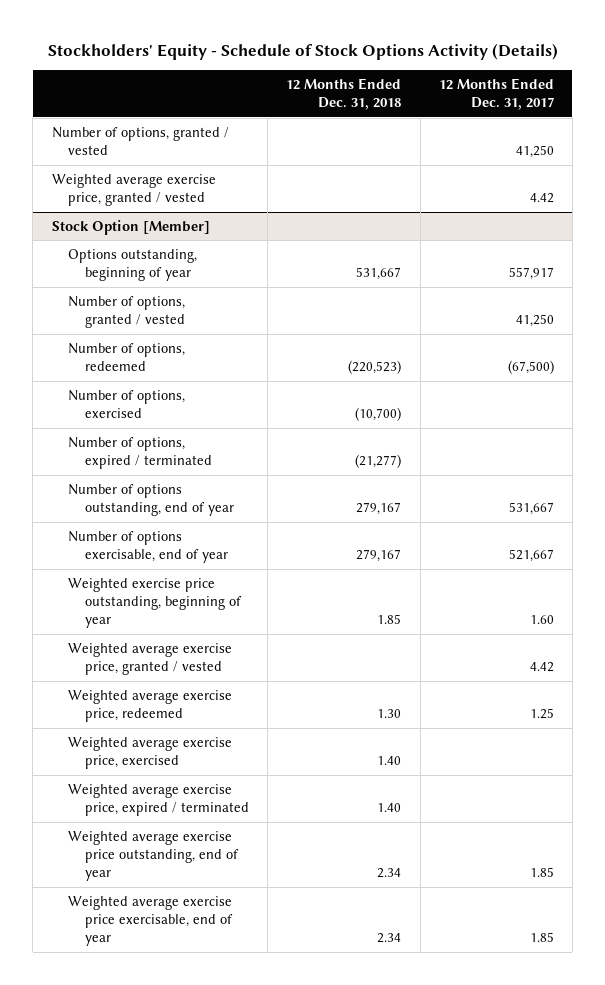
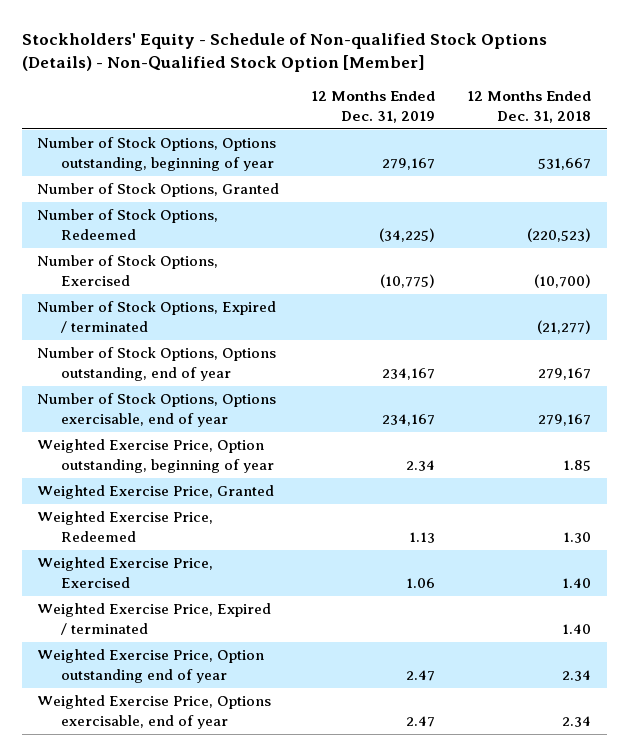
- Stockholders' Equity - Schedule of Stock Options Activity (Details)
+ Stockholders' Equity - Schedule of Non-qualified Stock Options (Details) - Non-Qualified Stock Option [Member]
- | 12 Months Ended Dec. 31, 2018 | 12 Months Ended Dec. 31, 2017
+ | 12 Months Ended Dec. 31, 2019 | 12 Months Ended Dec. 31, 2018
- Number of options, granted / vested | | 41,250
- Weighted average exercise price, granted / vested | | 4.42
- Stock Option [Member]
- Options outstanding, beginning of year | 531,667 | 557,917
- Number of options, granted / vested | | 41,250
- Number of options, redeemed | (220,523) | (67,500)
- Number of options, exercised | (10,700) |
- Number of options, expired / terminated | (21,277) |
- Number of options outstanding, end of year | 279,167 | 531,667
- Number of options exercisable, end of year | 279,167 | 521,667
- Weighted exercise price outstanding, beginning of year | 1.85 | 1.60
- Weighted average exercise price, granted / vested | | 4.42
- Weighted average exercise price, redeemed | 1.30 | 1.25
- Weighted average exercise price, exercised | 1.40 |
- Weighted average exercise price, expired / terminated | 1.40 |
- Weighted average exercise price outstanding, end of year | 2.34 | 1.85
- Weighted average exercise price exercisable, end of year | 2.34 | 1.85
+ Number of Stock Options, Options outstanding, beginning of year | 279,167 | 531,667
+ Number of Stock Options, Granted
+ Number of Stock Options, Redeemed | (34,225) | (220,523)
+ Number of Stock Options, Exercised | (10,775) | (10,700)
+ Number of Stock Options, Expired / terminated | | (21,277)
+ Number of Stock Options, Options outstanding, end of year | 234,167 | 279,167
+ Number of Stock Options, Options exercisable, end of year | 234,167 | 279,167
+ Weighted Exercise Price, Option outstanding, beginning of year | 2.34 | 1.85
+ Weighted Exercise Price, Granted
+ Weighted Exercise Price, Redeemed | 1.13 | 1.30
+ Weighted Exercise Price, Exercised | 1.06 | 1.40
+ Weighted Exercise Price, Expired / terminated | | 1.40
+ Weighted Exercise Price, Option outstanding end of year | 2.47 | 2.34
+ Weighted Exercise Price, Options exercisable, end of year | 2.47 | 2.34

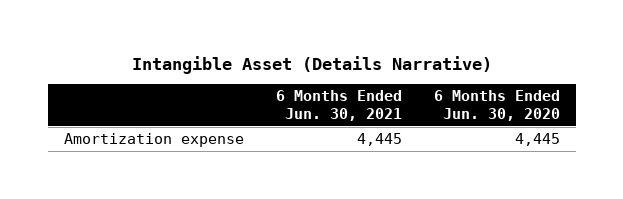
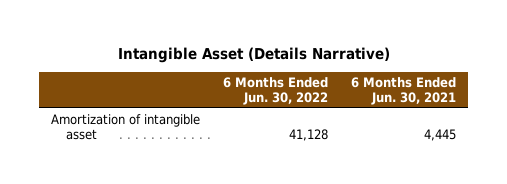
- | 6 Months Ended Jun. 30, 2021 | 6 Months Ended Jun. 30, 2020
+ | 6 Months Ended Jun. 30, 2022 | 6 Months Ended Jun. 30, 2021
- Amortization expense | 4,445 | 4,445
+ Amortization of intangible asset | 41,128 | 4,445

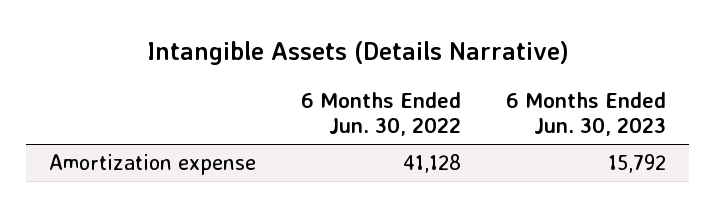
- Intangible Asset (Details Narrative)
+ Intangible Assets (Details Narrative)
- | 6 Months Ended Jun. 30, 2022 | 6 Months Ended Jun. 30, 2021
+ | 6 Months Ended Jun. 30, 2022 | 6 Months Ended Jun. 30, 2023
- Amortization of intangible asset | 41,128 | 4,445
+ Amortization expense | 41,128 | 15,792

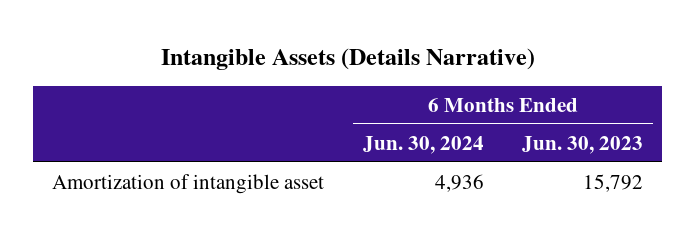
- | 6 Months Ended Jun. 30, 2022 | 6 Months Ended Jun. 30, 2023
+ | 6 Months Ended Jun. 30, 2024 | 6 Months Ended Jun. 30, 2023
- Amortization expense | 41,128 | 15,792
+ Amortization of intangible asset | 4,936 | 15,792

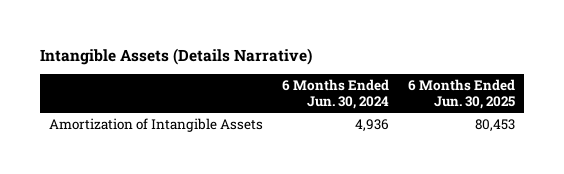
- | 6 Months Ended Jun. 30, 2024 | 6 Months Ended Jun. 30, 2023
+ | 6 Months Ended Jun. 30, 2024 | 6 Months Ended Jun. 30, 2025
- Amortization of intangible asset | 4,936 | 15,792
+ Amortization of Intangible Assets | 4,936 | 80,453

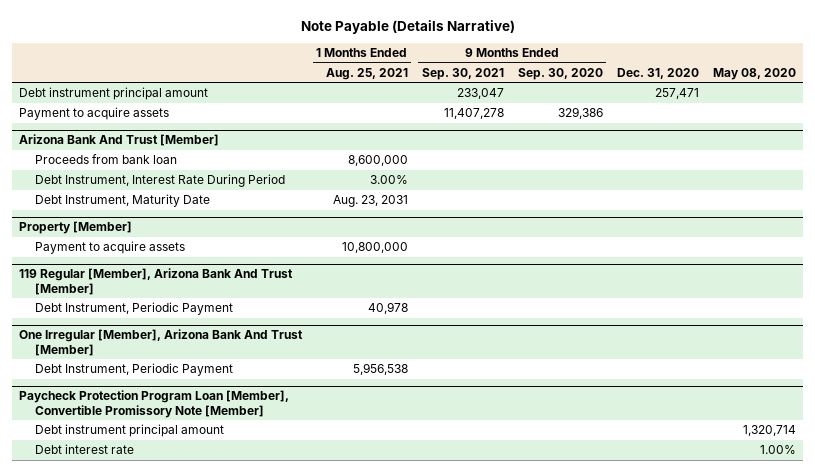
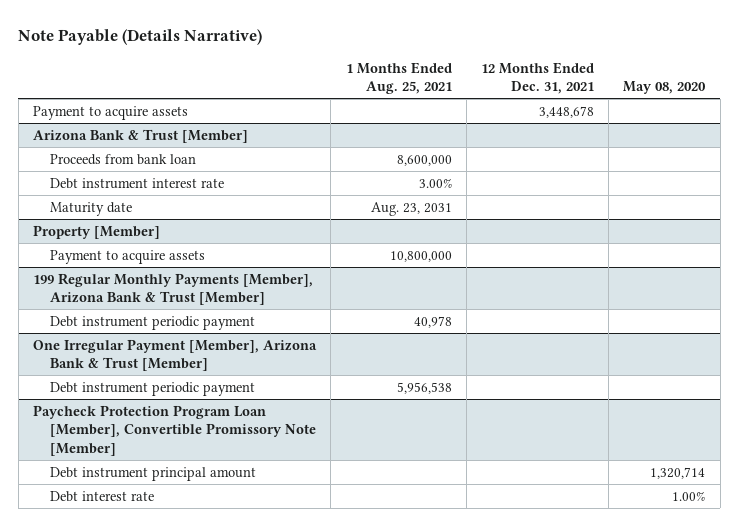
- | 1 Months Ended Aug. 25, 2021 | 9 Months Ended Sep. 30, 2021 | 9 Months Ended Sep. 30, 2020 | Dec. 31, 2020 | May 08, 2020
+ | 1 Months Ended Aug. 25, 2021 | 12 Months Ended Dec. 31, 2021 | May 08, 2020
- Debt instrument principal amount | | 233,047 | | 257,471 |
- Arizona Bank And Trust [Member]
+ Arizona Bank & Trust [Member]
- Debt Instrument, Interest Rate During Period | 3.00% | | | |
- Debt Instrument, Maturity Date | Aug. 23, 2031 | | | |
+ Debt instrument interest rate | 3.00% | |
+ Maturity date | Aug. 23, 2031 | |
- 119 Regular [Member], Arizona Bank And Trust [Member]
- Debt Instrument, Periodic Payment | 40,978 | | | |
- One Irregular [Member], Arizona Bank And Trust [Member]
- Debt Instrument, Periodic Payment | 5,956,538 | | | |
+ 199 Regular Monthly Payments [Member], Arizona Bank & Trust [Member]
+ Debt instrument periodic payment | 40,978 | |
+ One Irregular Payment [Member], Arizona Bank & Trust [Member]
+ Debt instrument periodic payment | 5,956,538 | |

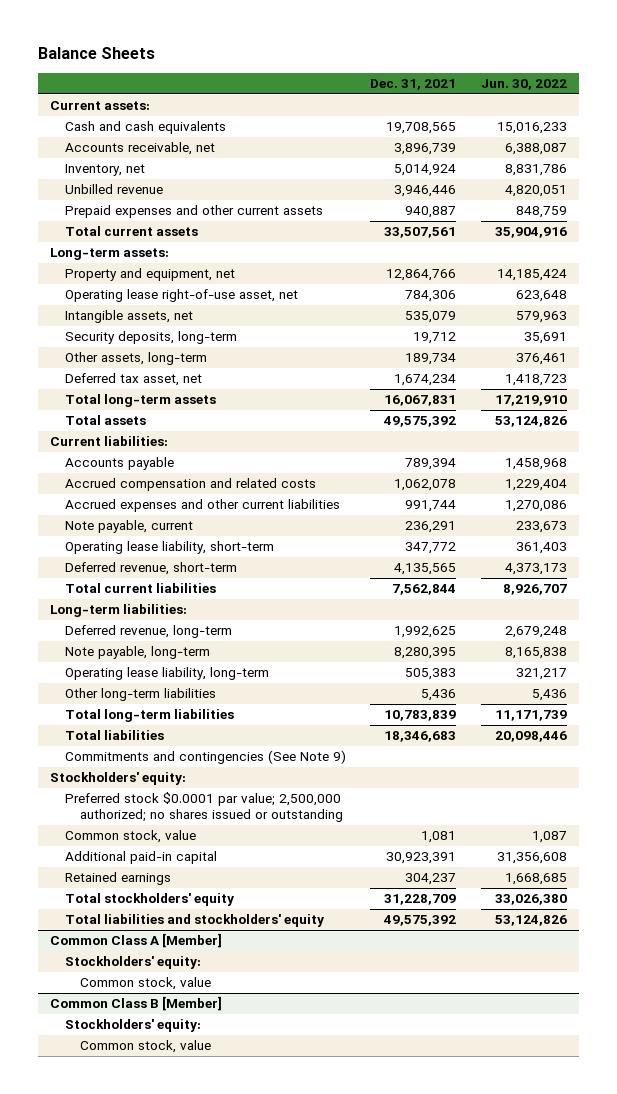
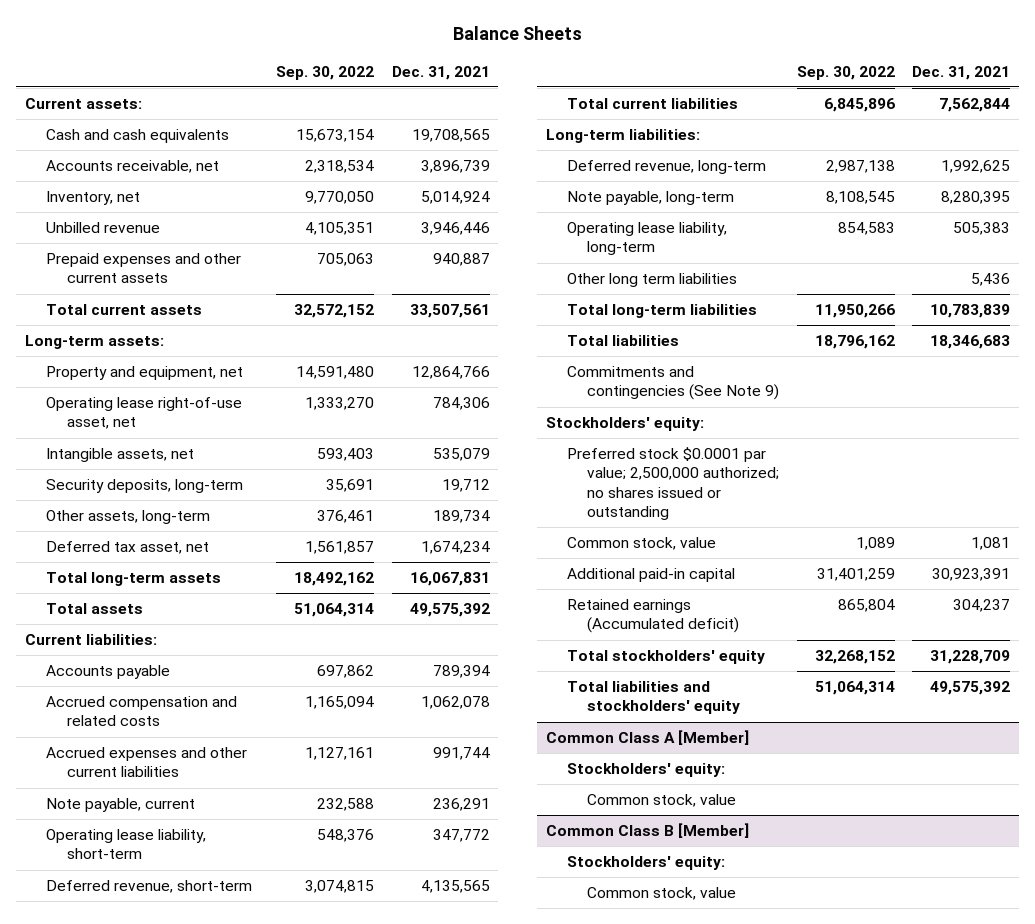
- | Dec. 31, 2021 | Jun. 30, 2022
+ | Sep. 30, 2022 | Dec. 31, 2021
- Other long-term liabilities | 5,436 | 5,436
+ Other long term liabilities | | 5,436
- Retained earnings | 304,237 | 1,668,685
+ Retained earnings (Accumulated deficit) | 865,804 | 304,237

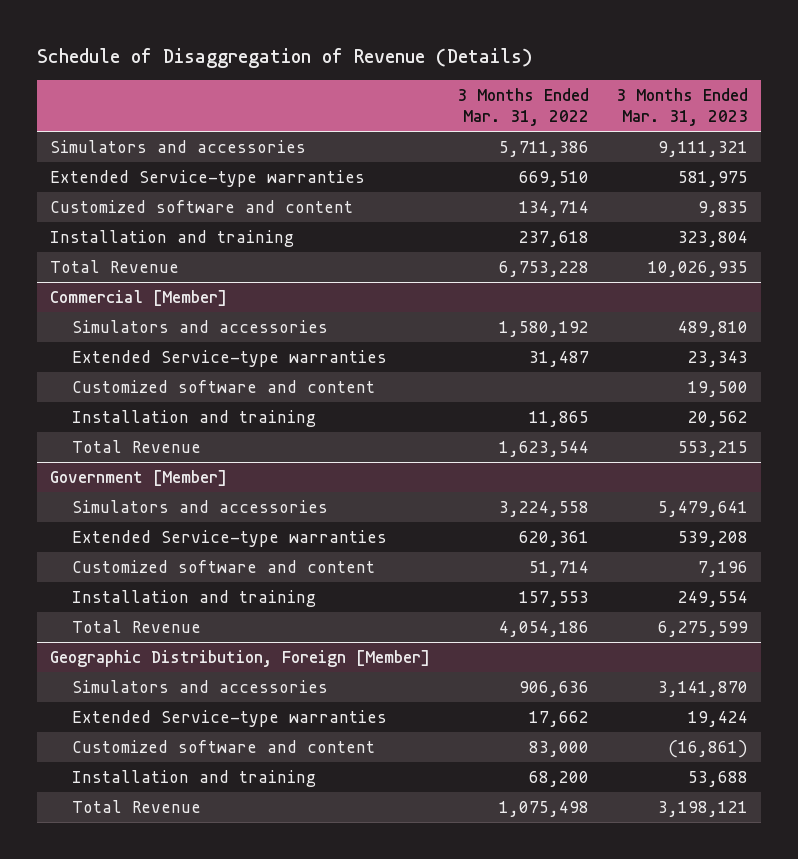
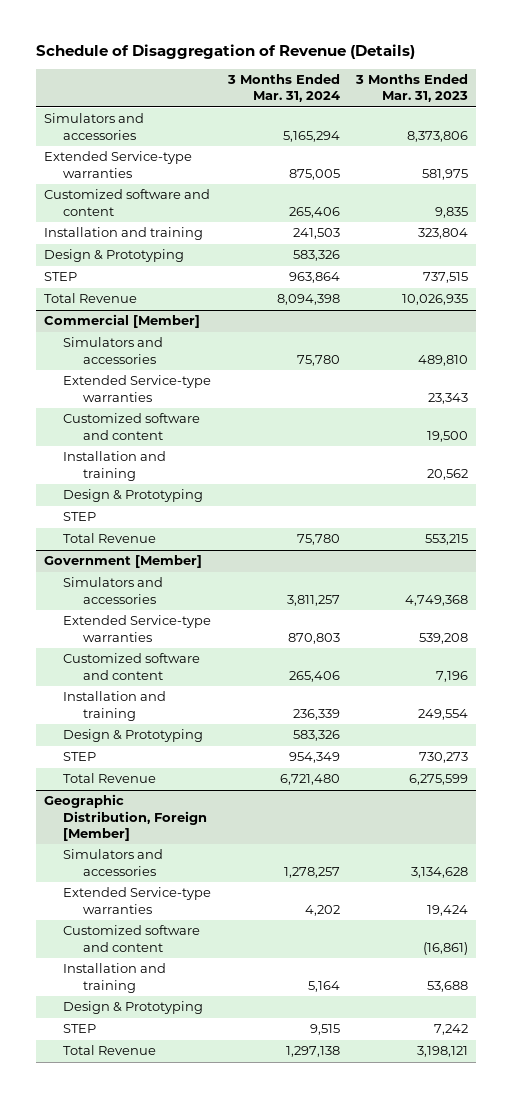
- | 3 Months Ended Mar. 31, 2022 | 3 Months Ended Mar. 31, 2023
+ | 3 Months Ended Mar. 31, 2024 | 3 Months Ended Mar. 31, 2023
- Simulators and accessories | 5,711,386 | 9,111,321
+ Simulators and accessories | 5,165,294 | 8,373,806
+ Design & Prototyping | 583,326 |
+ STEP | 963,864 | 737,515
@ Commercial [Member]
+ Design & Prototyping
+ STEP
@ Government [Member]
- Simulators and accessories | 3,224,558 | 5,479,641
+ Simulators and accessories | 3,811,257 | 4,749,368
+ Design & Prototyping | 583,326 |
+ STEP | 954,349 | 730,273
@ Geographic Distribution, Foreign [Member]
- Simulators and accessories | 906,636 | 3,141,870
+ Simulators and accessories | 1,278,257 | 3,134,628
+ Design & Prototyping
+ STEP | 9,515 | 7,242

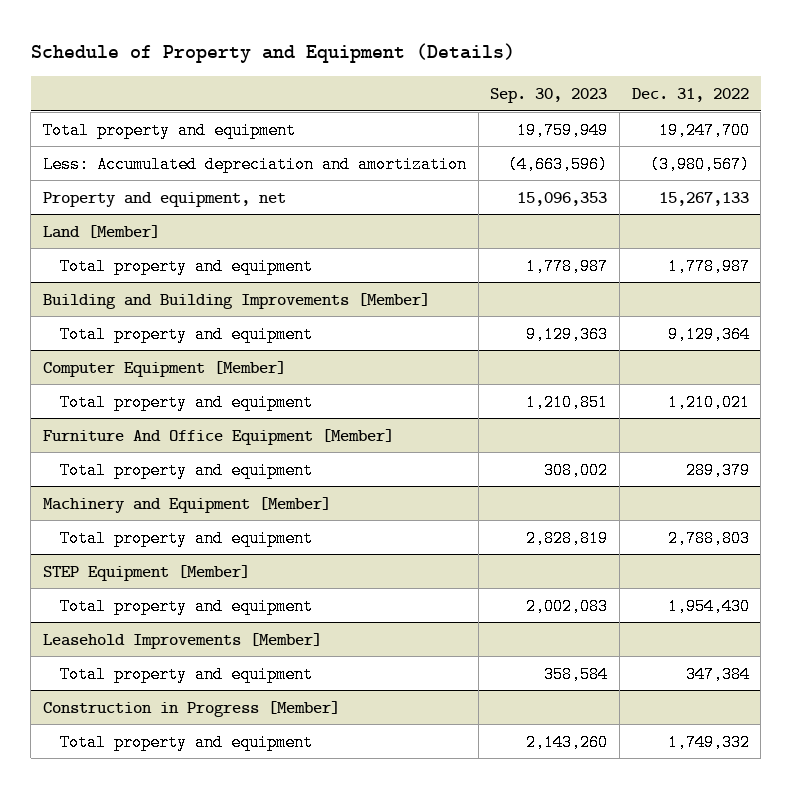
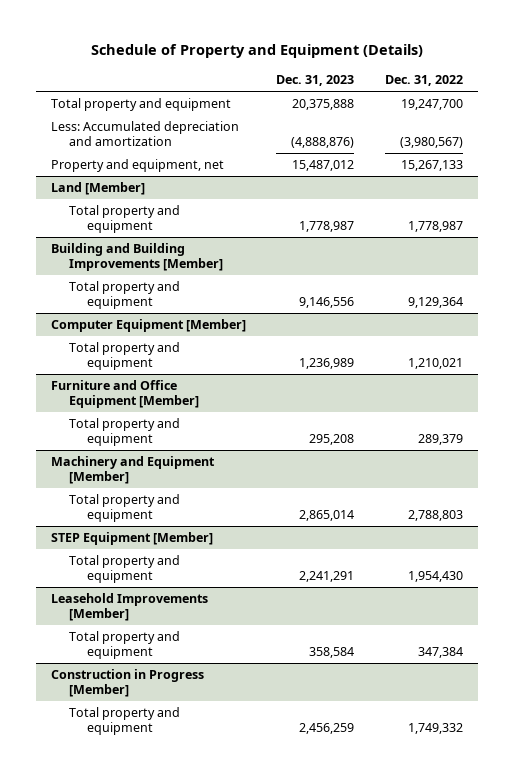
- | Sep. 30, 2023 | Dec. 31, 2022
+ | Dec. 31, 2023 | Dec. 31, 2022
- Furniture And Office Equipment [Member]
+ Furniture and Office Equipment [Member]

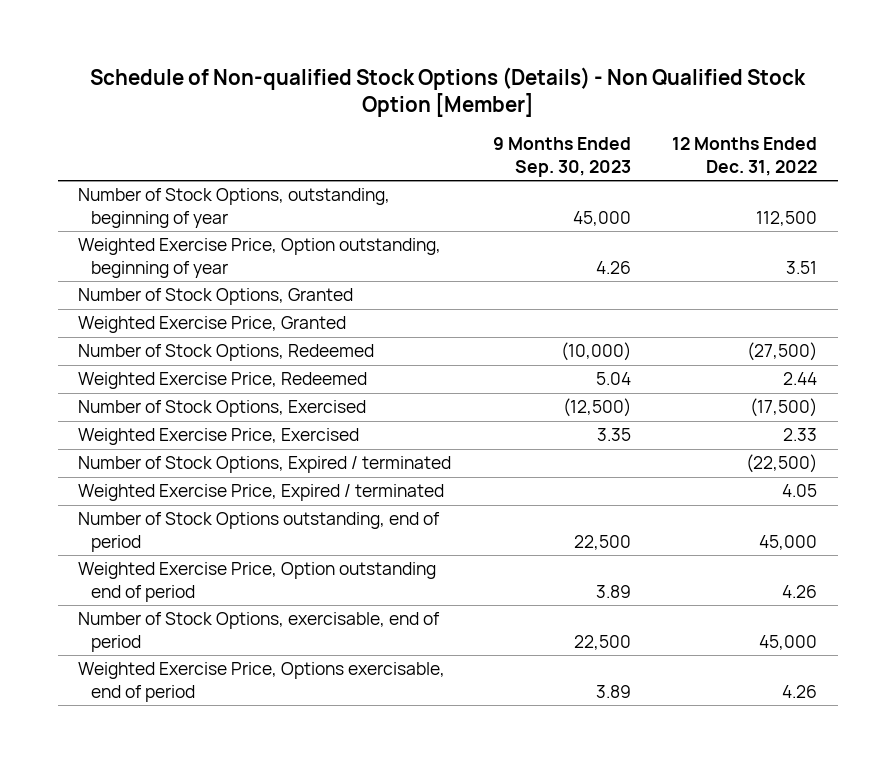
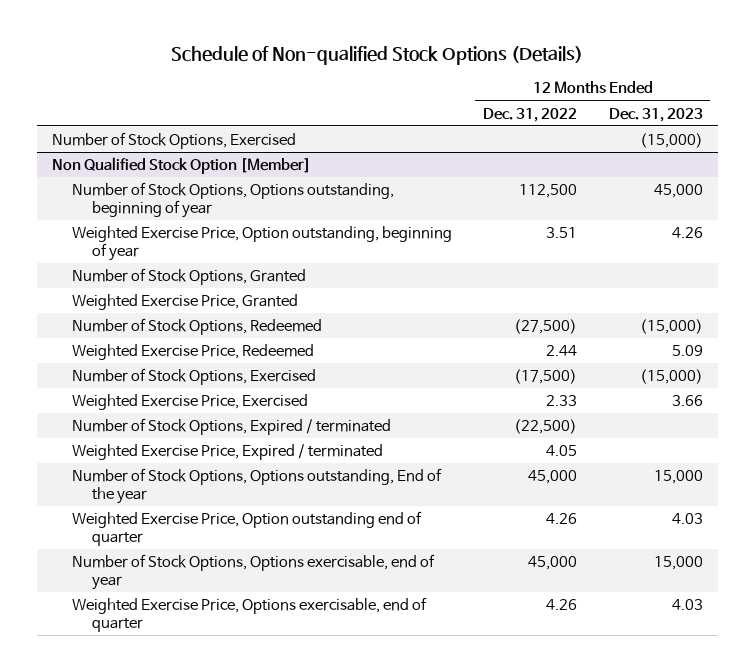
- Schedule of Non-qualified Stock Options (Details) - Non Qualified Stock Option [Member]
+ Schedule of Non-qualified Stock Options (Details)
- | 9 Months Ended Sep. 30, 2023 | 12 Months Ended Dec. 31, 2022
+ | 12 Months Ended Dec. 31, 2022 | 12 Months Ended Dec. 31, 2023
- Number of Stock Options, outstanding, beginning of year | 45,000 | 112,500
+ Number of Stock Options, Exercised | | (15,000)
+ Non Qualified Stock Option [Member]
+ Number of Stock Options, Options outstanding, beginning of year | 112,500 | 45,000
- Number of Stock Options outstanding, end of period | 22,500 | 45,000
- Weighted Exercise Price, Option outstanding end of period | 3.89 | 4.26
- Number of Stock Options, exercisable, end of period | 22,500 | 45,000
- Weighted Exercise Price, Options exercisable, end of period | 3.89 | 4.26
+ Number of Stock Options, Options outstanding, End of the year | 45,000 | 15,000
+ Weighted Exercise Price, Option outstanding end of quarter | 4.26 | 4.03
+ Number of Stock Options, Options exercisable, end of year | 45,000 | 15,000
+ Weighted Exercise Price, Options exercisable, end of quarter | 4.26 | 4.03

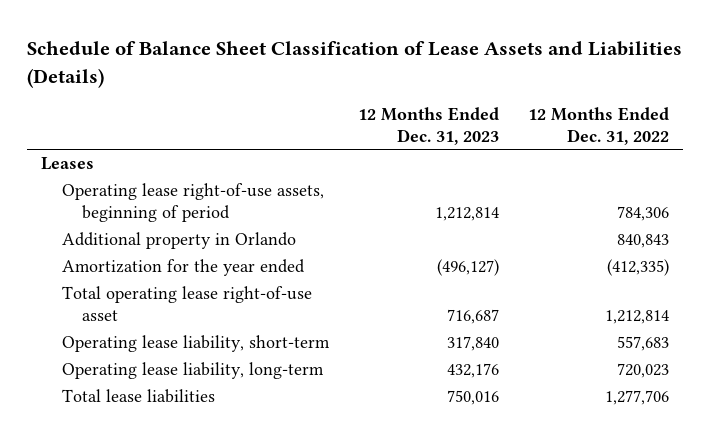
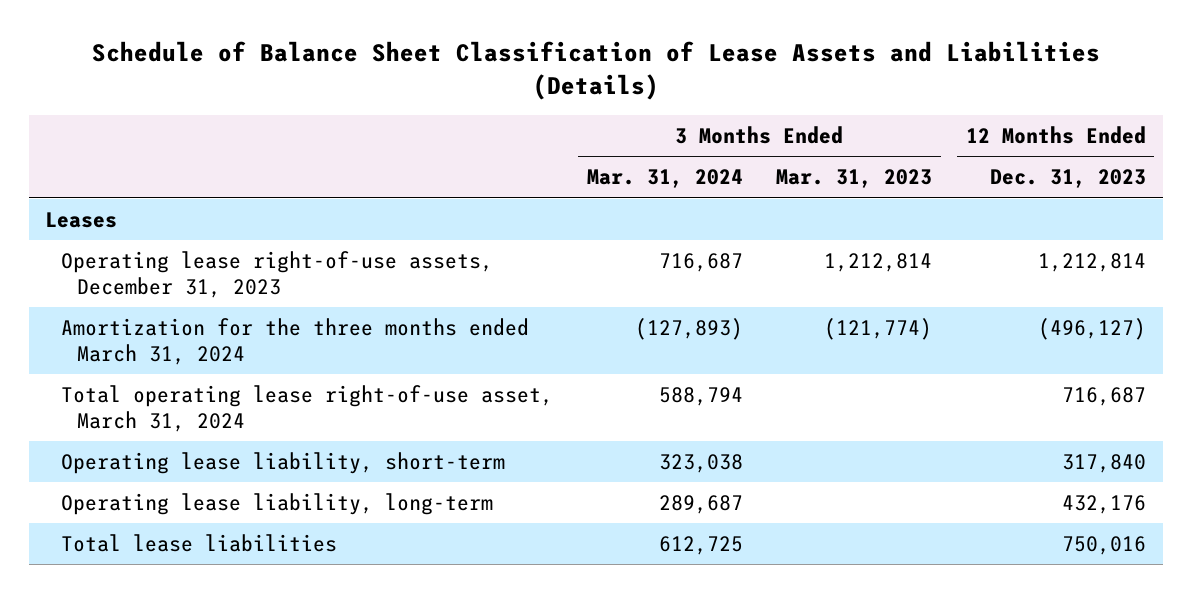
- | 12 Months Ended Dec. 31, 2023 | 12 Months Ended Dec. 31, 2022
+ | 3 Months Ended Mar. 31, 2024 | 3 Months Ended Mar. 31, 2023 | 12 Months Ended Dec. 31, 2023
- Operating lease right-of-use assets, beginning of period | 1,212,814 | 784,306
- Additional property in Orlando | | 840,843
- Amortization for the year ended | (496,127) | (412,335)
- Total operating lease right-of-use asset | 716,687 | 1,212,814
+ Operating lease right-of-use assets, December 31, 2023 | 716,687 | 1,212,814 | 1,212,814
+ Amortization for the three months ended March 31, 2024 | (127,893) | (121,774) | (496,127)
+ Total operating lease right-of-use asset, March 31, 2024 | 588,794 | | 716,687

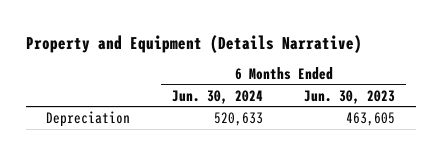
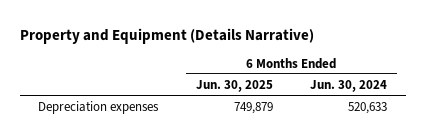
- | 6 Months Ended Jun. 30, 2024 | 6 Months Ended Jun. 30, 2023
+ | 6 Months Ended Jun. 30, 2025 | 6 Months Ended Jun. 30, 2024
- Depreciation | 520,633 | 463,605
+ Depreciation expenses | 749,879 | 520,633

